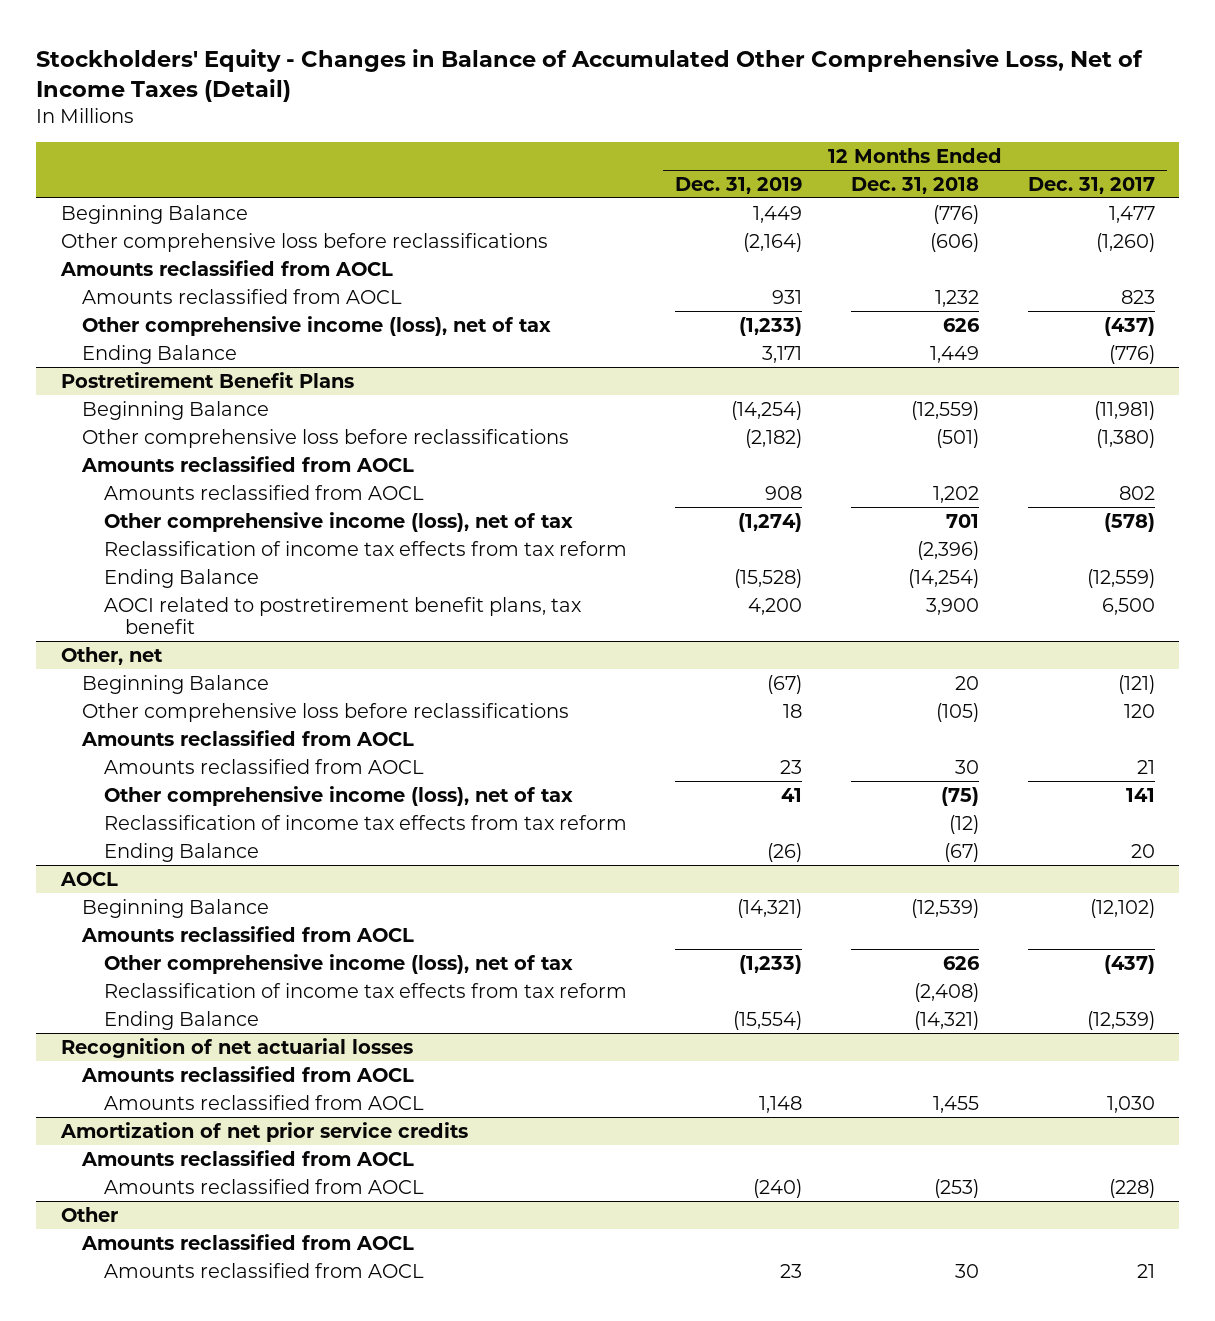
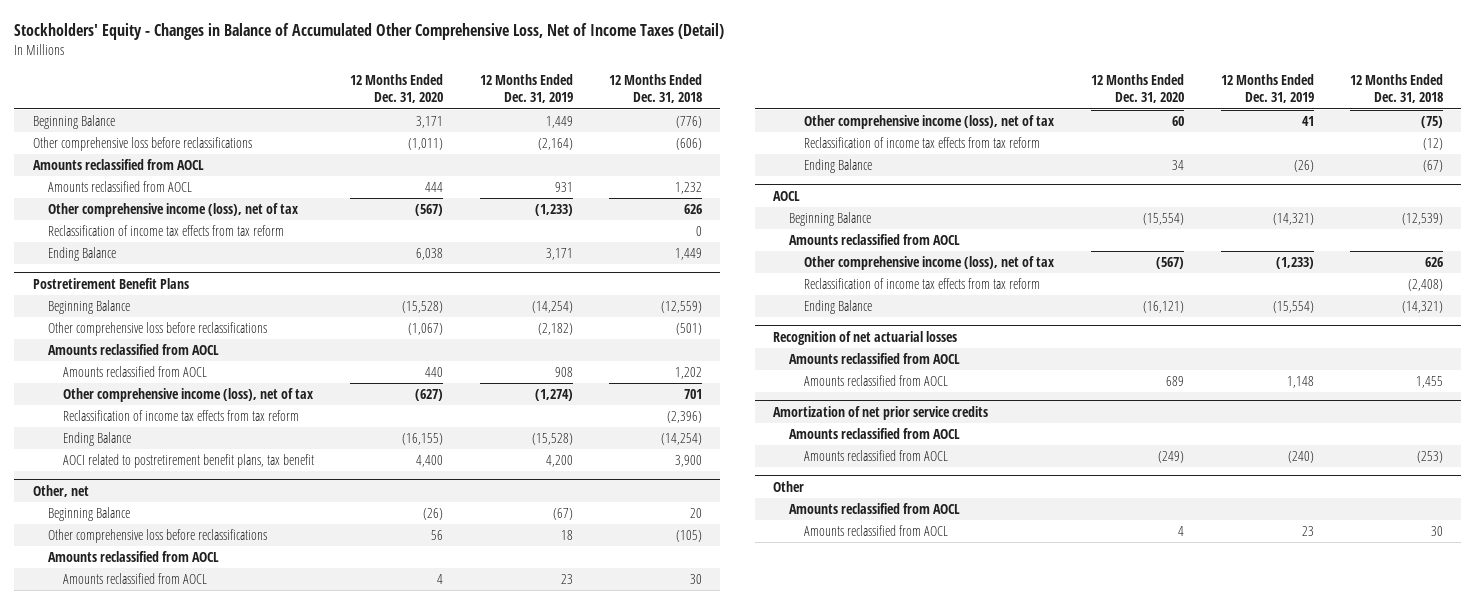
- | 12 Months Ended Dec. 31, 2019 | 12 Months Ended Dec. 31, 2018 | 12 Months Ended Dec. 31, 2017
+ | 12 Months Ended Dec. 31, 2020 | 12 Months Ended Dec. 31, 2019 | 12 Months Ended Dec. 31, 2018
+ Reclassification of income tax effects from tax reform | | | 0

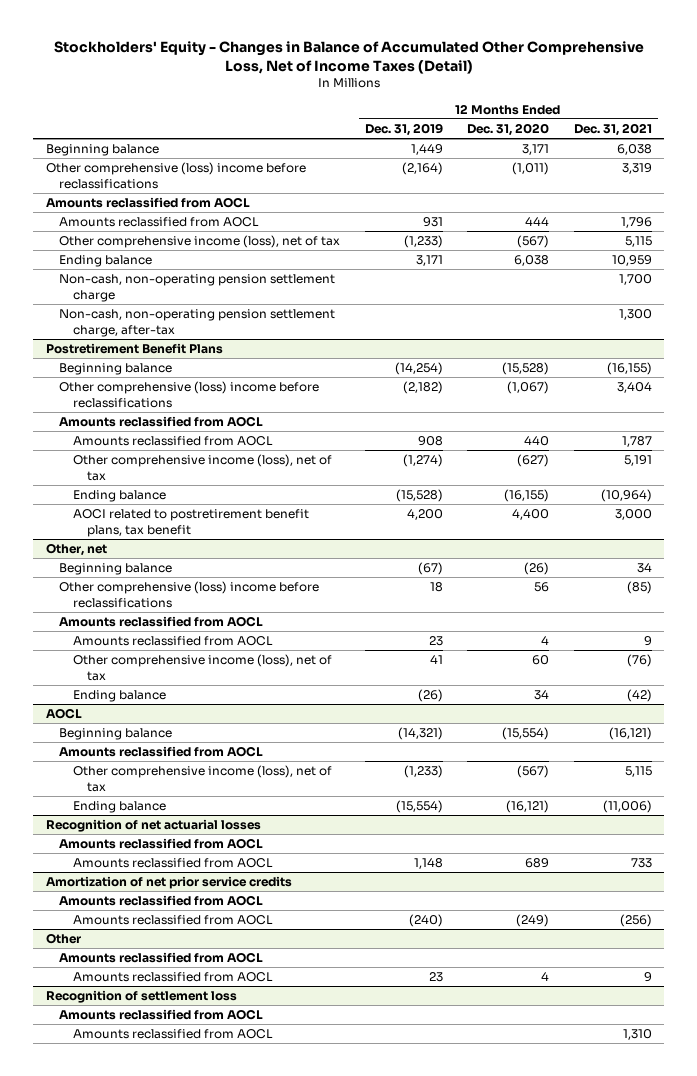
- | 12 Months Ended Dec. 31, 2020 | 12 Months Ended Dec. 31, 2019 | 12 Months Ended Dec. 31, 2018
+ | 12 Months Ended Dec. 31, 2019 | 12 Months Ended Dec. 31, 2020 | 12 Months Ended Dec. 31, 2021
- Beginning Balance | 3,171 | 1,449 | (776)
- Other comprehensive loss before reclassifications | (1,011) | (2,164) | (606)
+ Beginning balance | 1,449 | 3,171 | 6,038
+ Other comprehensive (loss) income before reclassifications | (2,164) | (1,011) | 3,319
- Reclassification of income tax effects from tax reform | | | 0
- Ending Balance | 6,038 | 3,171 | 1,449
+ Ending balance | 3,171 | 6,038 | 10,959
+ Non-cash, non-operating pension settlement charge | | | 1,700
+ Non-cash, non-operating pension settlement charge, after-tax | | | 1,300
@ Postretirement Benefit Plans
- Beginning Balance | (15,528) | (14,254) | (12,559)
- Other comprehensive loss before reclassifications | (1,067) | (2,182) | (501)
+ Beginning balance | (14,254) | (15,528) | (16,155)
+ Other comprehensive (loss) income before reclassifications | (2,182) | (1,067) | 3,404
- Reclassification of income tax effects from tax reform | | | (2,396)
- Ending Balance | (16,155) | (15,528) | (14,254)
+ Ending balance | (15,528) | (16,155) | (10,964)
@ Other, net
- Beginning Balance | (26) | (67) | 20
- Other comprehensive loss before reclassifications | 56 | 18 | (105)
+ Beginning balance | (67) | (26) | 34
+ Other comprehensive (loss) income before reclassifications | 18 | 56 | (85)
- Reclassification of income tax effects from tax reform | | | (12)
- Ending Balance | 34 | (26) | (67)
+ Ending balance | (26) | 34 | (42)
@ AOCL
- Beginning Balance | (15,554) | (14,321) | (12,539)
+ Beginning balance | (14,321) | (15,554) | (16,121)
- Reclassification of income tax effects from tax reform | | | (2,408)
- Ending Balance | (16,121) | (15,554) | (14,321)
+ Ending balance | (15,554) | (16,121) | (11,006)
+ Recognition of settlement loss
+ Amounts reclassified from AOCL
+ Amounts reclassified from AOCL | | | 1,310

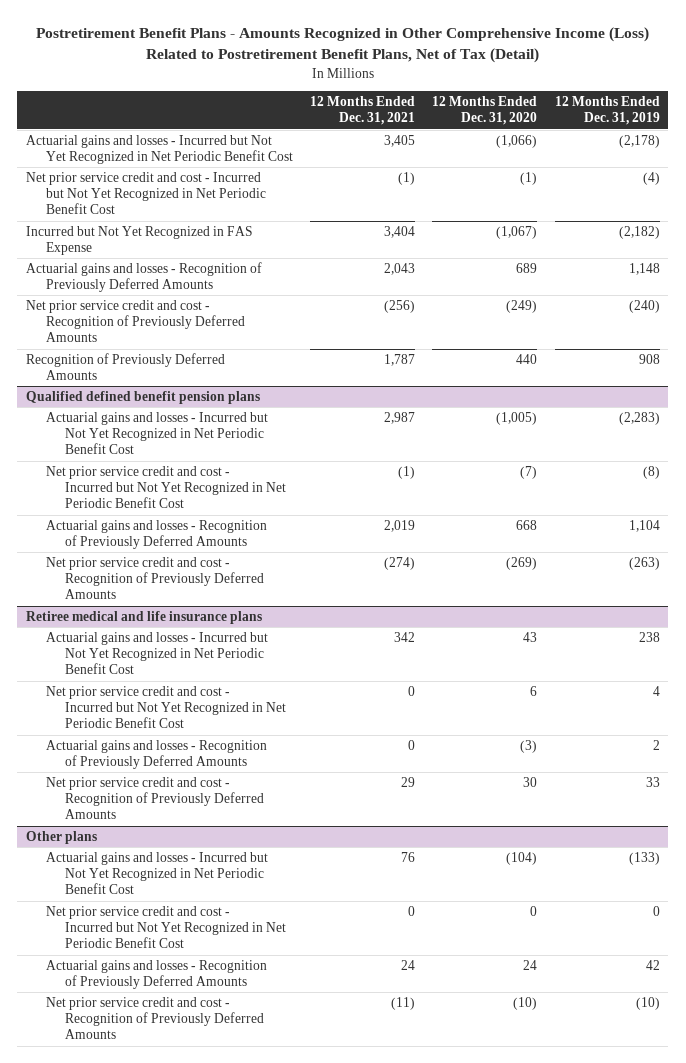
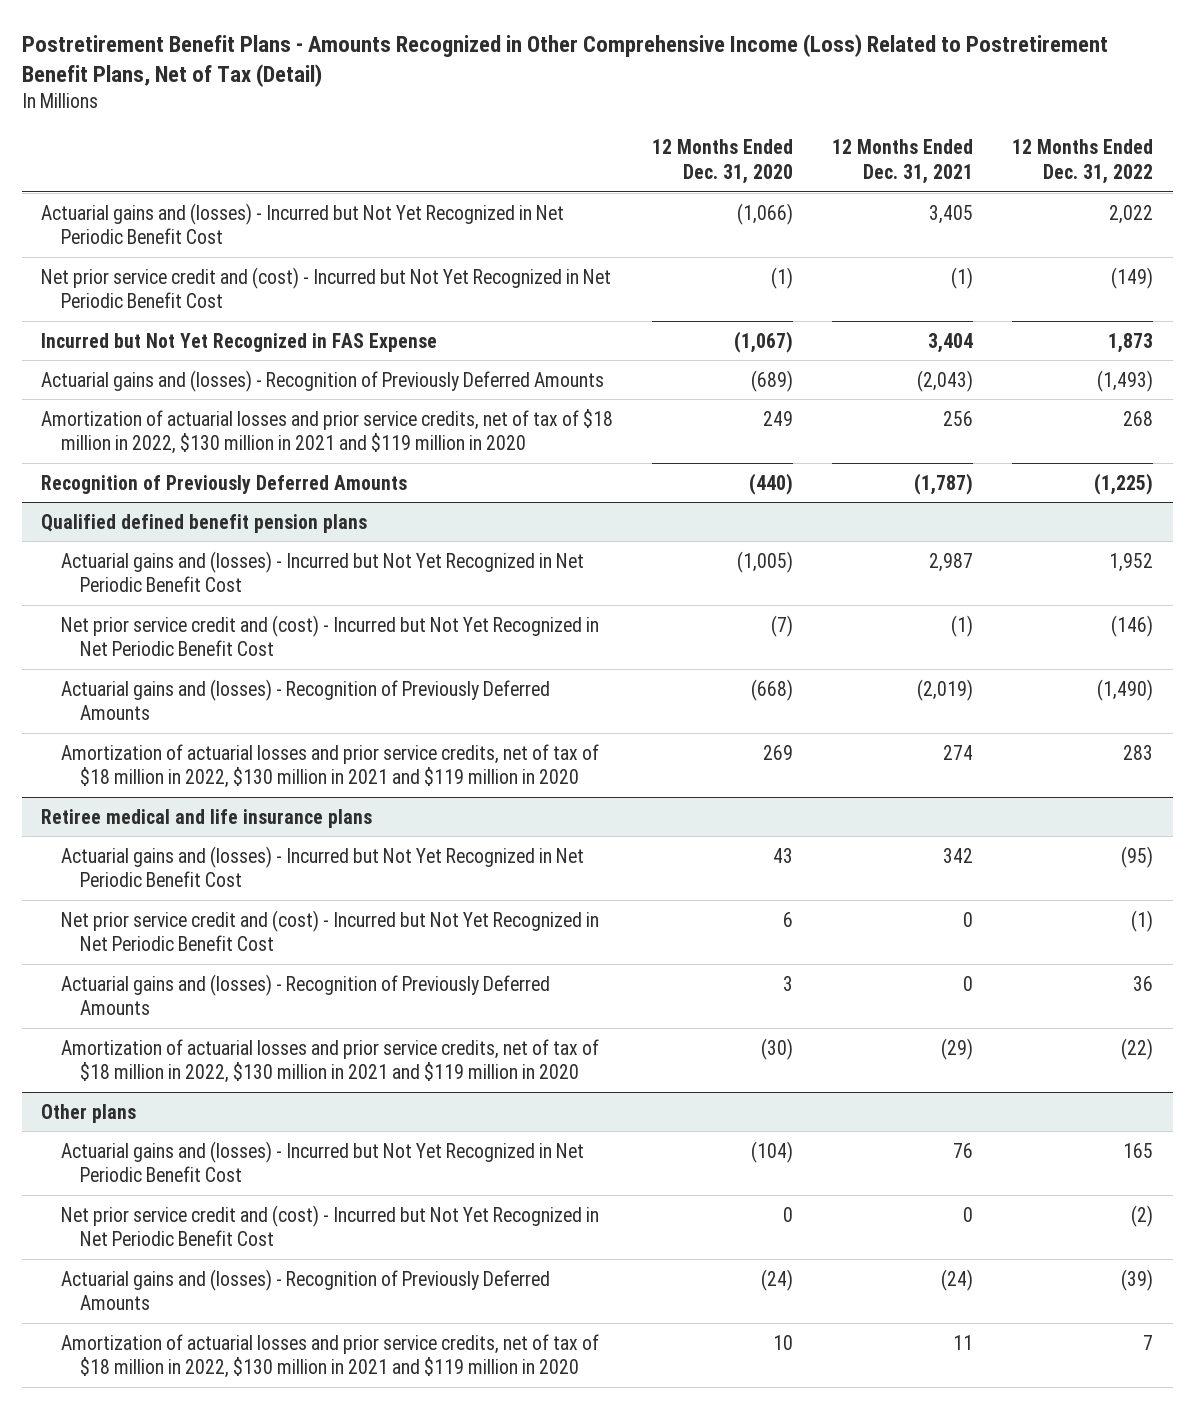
- | 12 Months Ended Dec. 31, 2021 | 12 Months Ended Dec. 31, 2020 | 12 Months Ended Dec. 31, 2019
+ | 12 Months Ended Dec. 31, 2020 | 12 Months Ended Dec. 31, 2021 | 12 Months Ended Dec. 31, 2022
- Actuarial gains and losses - Incurred but Not Yet Recognized in Net Periodic Benefit Cost | 3,405 | (1,066) | (2,178)
- Net prior service credit and cost - Incurred but Not Yet Recognized in Net Periodic Benefit Cost | (1) | (1) | (4)
+ Actuarial gains and (losses) - Incurred but Not Yet Recognized in Net Periodic Benefit Cost | (1,066) | 3,405 | 2,022
+ Net prior service credit and (cost) - Incurred but Not Yet Recognized in Net Periodic Benefit Cost | (1) | (1) | (149)
- Actuarial gains and losses - Recognition of Previously Deferred Amounts | 2,043 | 689 | 1,148
- Net prior service credit and cost - Recognition of Previously Deferred Amounts | (256) | (249) | (240)
- Recognition of Previously Deferred Amounts | 1,787 | 440 | 908
+ Actuarial gains and (losses) - Recognition of Previously Deferred Amounts | (689) | (2,043) | (1,493)
+ Amortization of actuarial losses and prior service credits, net of tax of $18 million in 2022, $130 million in 2021 and $119 million in 2020 | 249 | 256 | 268
+ Recognition of Previously Deferred Amounts | (440) | (1,787) | (1,225)
@ Qualified defined benefit pension plans
- Actuarial gains and losses - Incurred but Not Yet Recognized in Net Periodic Benefit Cost | 2,987 | (1,005) | (2,283)
- Net prior service credit and cost - Incurred but Not Yet Recognized in Net Periodic Benefit Cost | (1) | (7) | (8)
- Actuarial gains and losses - Recognition of Previously Deferred Amounts | 2,019 | 668 | 1,104
- Net prior service credit and cost - Recognition of Previously Deferred Amounts | (274) | (269) | (263)
+ Actuarial gains and (losses) - Incurred but Not Yet Recognized in Net Periodic Benefit Cost | (1,005) | 2,987 | 1,952
+ Net prior service credit and (cost) - Incurred but Not Yet Recognized in Net Periodic Benefit Cost | (7) | (1) | (146)
+ Actuarial gains and (losses) - Recognition of Previously Deferred Amounts | (668) | (2,019) | (1,490)
+ Amortization of actuarial losses and prior service credits, net of tax of $18 million in 2022, $130 million in 2021 and $119 million in 2020 | 269 | 274 | 283
@ Retiree medical and life insurance plans
- Actuarial gains and losses - Incurred but Not Yet Recognized in Net Periodic Benefit Cost | 342 | 43 | 238
- Net prior service credit and cost - Incurred but Not Yet Recognized in Net Periodic Benefit Cost | 0 | 6 | 4
- Actuarial gains and losses - Recognition of Previously Deferred Amounts | 0 | (3) | 2
- Net prior service credit and cost - Recognition of Previously Deferred Amounts | 29 | 30 | 33
+ Actuarial gains and (losses) - Incurred but Not Yet Recognized in Net Periodic Benefit Cost | 43 | 342 | (95)
+ Net prior service credit and (cost) - Incurred but Not Yet Recognized in Net Periodic Benefit Cost | 6 | 0 | (1)
+ Actuarial gains and (losses) - Recognition of Previously Deferred Amounts | 3 | 0 | 36
+ Amortization of actuarial losses and prior service credits, net of tax of $18 million in 2022, $130 million in 2021 and $119 million in 2020 | (30) | (29) | (22)
@ Other plans
- Actuarial gains and losses - Incurred but Not Yet Recognized in Net Periodic Benefit Cost | 76 | (104) | (133)
- Net prior service credit and cost - Incurred but Not Yet Recognized in Net Periodic Benefit Cost | 0 | 0 | 0
- Actuarial gains and losses - Recognition of Previously Deferred Amounts | 24 | 24 | 42
- Net prior service credit and cost - Recognition of Previously Deferred Amounts | (11) | (10) | (10)
+ Actuarial gains and (losses) - Incurred but Not Yet Recognized in Net Periodic Benefit Cost | (104) | 76 | 165
+ Net prior service credit and (cost) - Incurred but Not Yet Recognized in Net Periodic Benefit Cost | 0 | 0 | (2)
+ Actuarial gains and (losses) - Recognition of Previously Deferred Amounts | (24) | (24) | (39)
+ Amortization of actuarial losses and prior service credits, net of tax of $18 million in 2022, $130 million in 2021 and $119 million in 2020 | 10 | 11 | 7

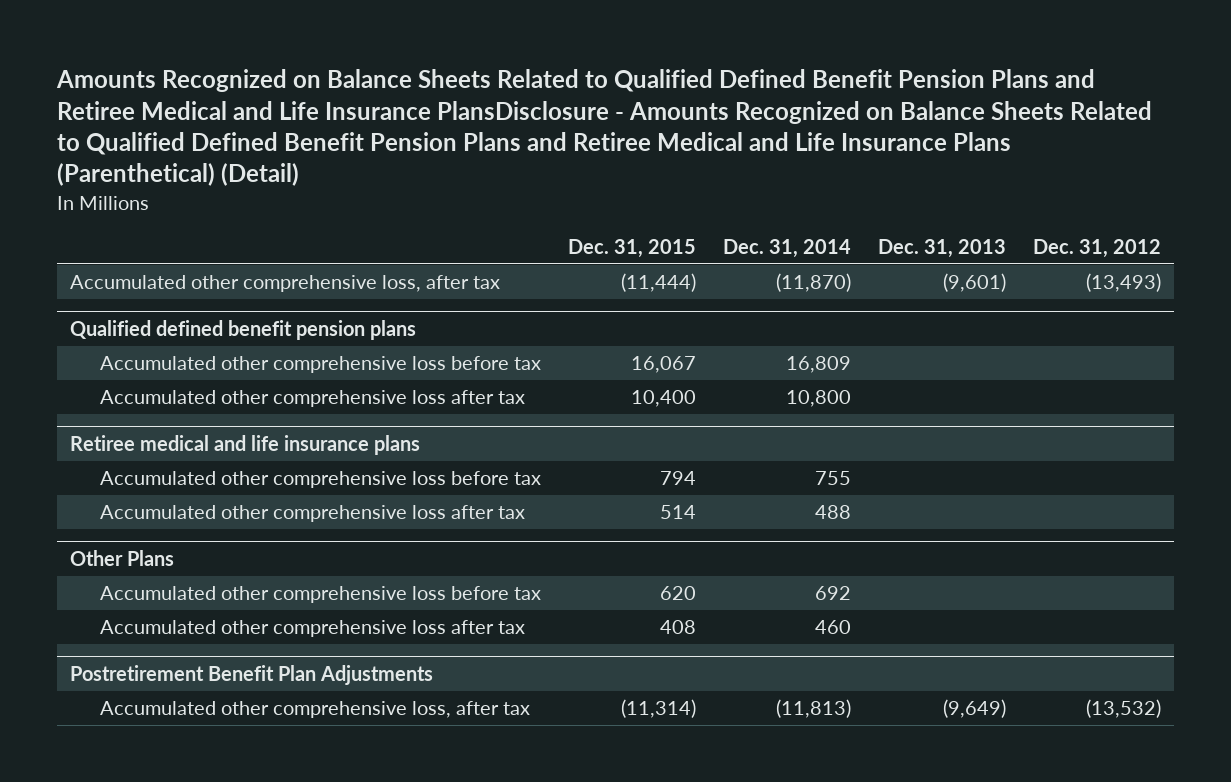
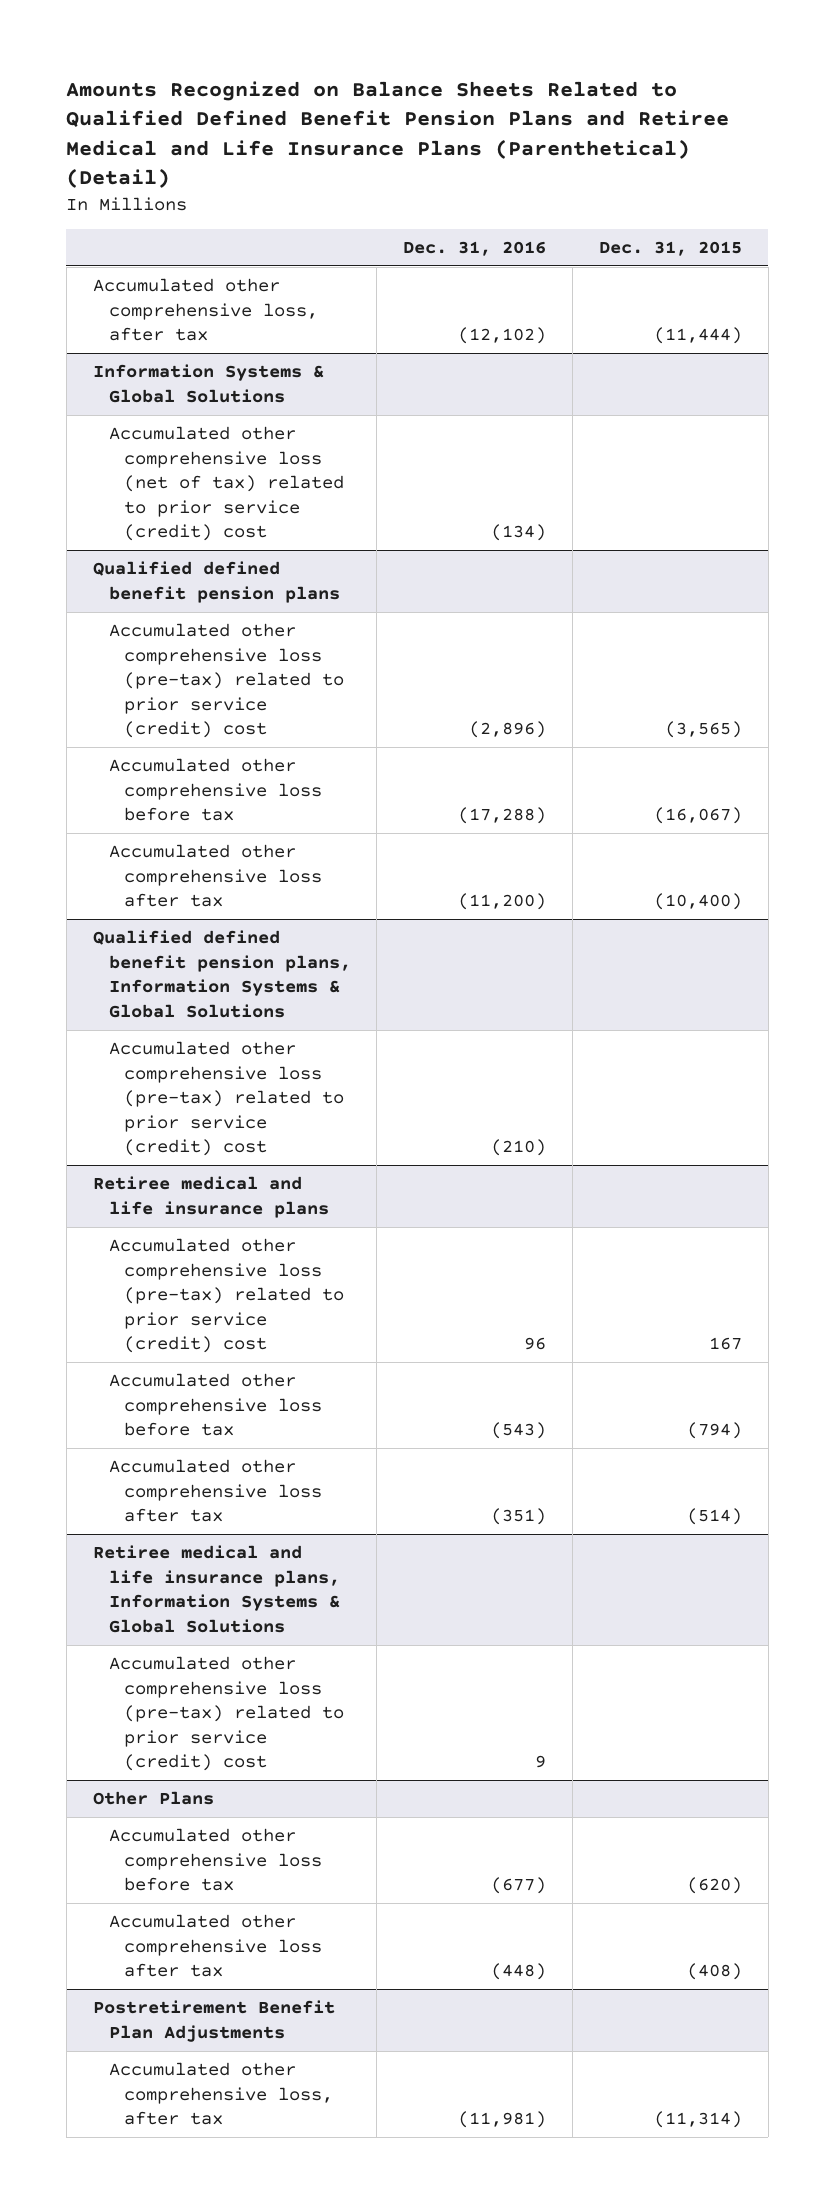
- Amounts Recognized on Balance Sheets Related to Qualified Defined Benefit Pension Plans and Retiree Medical and Life Insurance PlansDisclosure - Amounts Recognized on Balance Sheets Related to Qualified Defined Benefit Pension Plans and Retiree Medical and Life Insurance Plans (Parenthetical) (Detail)
+ Amounts Recognized on Balance Sheets Related to Qualified Defined Benefit Pension Plans and Retiree Medical and Life Insurance Plans (Parenthetical) (Detail)
- | Dec. 31, 2015 | Dec. 31, 2014 | Dec. 31, 2013 | Dec. 31, 2012
+ | Dec. 31, 2016 | Dec. 31, 2015
+ Information Systems & Global Solutions
+ Accumulated other comprehensive loss (net of tax) related to prior service (credit) cost | (134) |
@ Qualified defined benefit pension plans
- Accumulated other comprehensive loss before tax | 16,067 | 16,809 | |
- Accumulated other comprehensive loss after tax | 10,400 | 10,800 | |
+ Accumulated other comprehensive loss (pre-tax) related to prior service (credit) cost | (2,896) | (3,565)
+ Accumulated other comprehensive loss before tax | (17,288) | (16,067)
+ Accumulated other comprehensive loss after tax | (11,200) | (10,400)
+ Qualified defined benefit pension plans, Information Systems & Global Solutions
+ Accumulated other comprehensive loss (pre-tax) related to prior service (credit) cost | (210) |
@ Retiree medical and life insurance plans
- Accumulated other comprehensive loss before tax | 794 | 755 | |
- Accumulated other comprehensive loss after tax | 514 | 488 | |
+ Accumulated other comprehensive loss (pre-tax) related to prior service (credit) cost | 96 | 167
+ Accumulated other comprehensive loss before tax | (543) | (794)
+ Accumulated other comprehensive loss after tax | (351) | (514)
+ Retiree medical and life insurance plans, Information Systems & Global Solutions
+ Accumulated other comprehensive loss (pre-tax) related to prior service (credit) cost | 9 |
@ Other Plans
- Accumulated other comprehensive loss before tax | 620 | 692 | |
- Accumulated other comprehensive loss after tax | 408 | 460 | |
+ Accumulated other comprehensive loss before tax | (677) | (620)
+ Accumulated other comprehensive loss after tax | (448) | (408)

